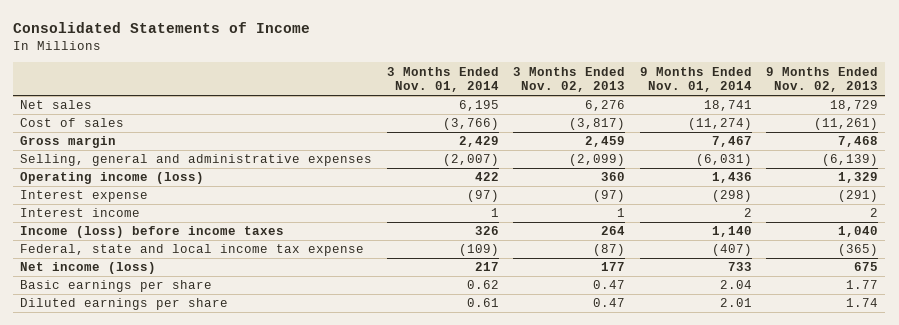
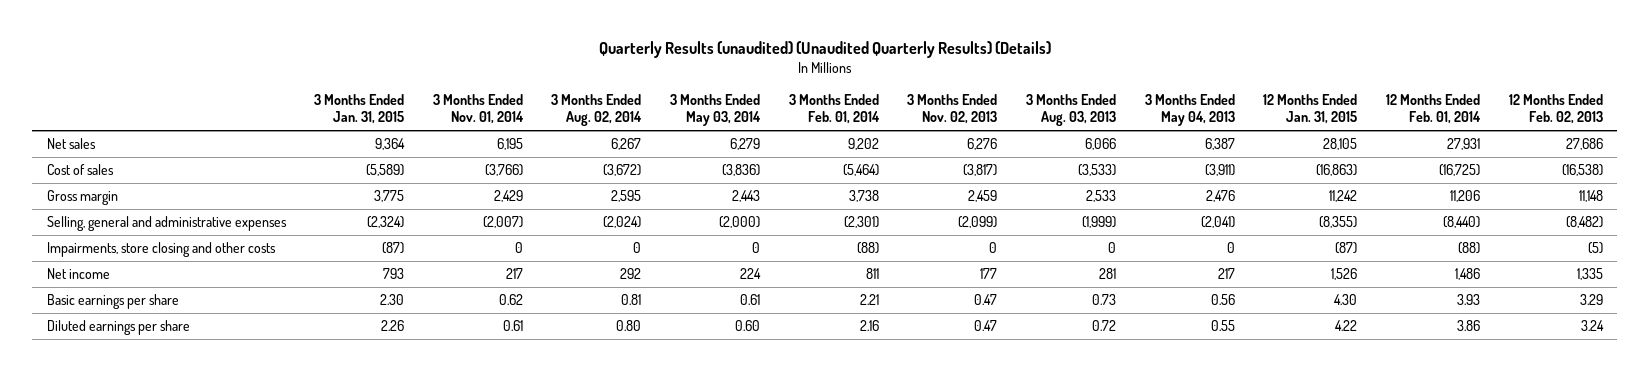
- Consolidated Statements of Income
+ Quarterly Results (unaudited) (Unaudited Quarterly Results) (Details)
- | 3 Months Ended Nov. 01, 2014 | 3 Months Ended Nov. 02, 2013 | 9 Months Ended Nov. 01, 2014 | 9 Months Ended Nov. 02, 2013
+ | 3 Months Ended Jan. 31, 2015 | 3 Months Ended Nov. 01, 2014 | 3 Months Ended Aug. 02, 2014 | 3 Months Ended May 03, 2014 | 3 Months Ended Feb. 01, 2014 | 3 Months Ended Nov. 02, 2013 | 3 Months Ended Aug. 03, 2013 | 3 Months Ended May 04, 2013 | 12 Months Ended Jan. 31, 2015 | 12 Months Ended Feb. 01, 2014 | 12 Months Ended Feb. 02, 2013
- Operating income (loss) | 422 | 360 | 1,436 | 1,329
- Interest expense | (97) | (97) | (298) | (291)
- Interest income | 1 | 1 | 2 | 2
- Income (loss) before income taxes | 326 | 264 | 1,140 | 1,040
- Federal, state and local income tax expense | (109) | (87) | (407) | (365)
- Net income (loss) | 217 | 177 | 733 | 675
+ Impairments, store closing and other costs | (87) | 0 | 0 | 0 | (88) | 0 | 0 | 0 | (87) | (88) | (5)
+ Net income | 793 | 217 | 292 | 224 | 811 | 177 | 281 | 217 | 1,526 | 1,486 | 1,335

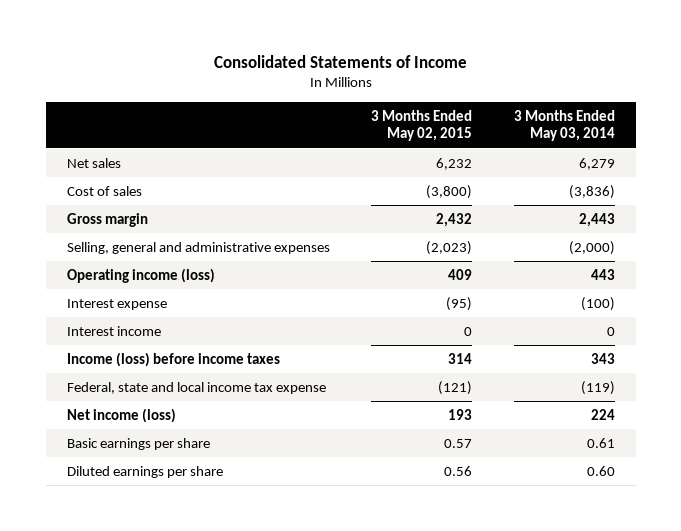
- Quarterly Results (unaudited) (Unaudited Quarterly Results) (Details)
+ Consolidated Statements of Income
- | 3 Months Ended Jan. 31, 2015 | 3 Months Ended Nov. 01, 2014 | 3 Months Ended Aug. 02, 2014 | 3 Months Ended May 03, 2014 | 3 Months Ended Feb. 01, 2014 | 3 Months Ended Nov. 02, 2013 | 3 Months Ended Aug. 03, 2013 | 3 Months Ended May 04, 2013 | 12 Months Ended Jan. 31, 2015 | 12 Months Ended Feb. 01, 2014 | 12 Months Ended Feb. 02, 2013
+ | 3 Months Ended May 02, 2015 | 3 Months Ended May 03, 2014
- Impairments, store closing and other costs | (87) | 0 | 0 | 0 | (88) | 0 | 0 | 0 | (87) | (88) | (5)
- Net income | 793 | 217 | 292 | 224 | 811 | 177 | 281 | 217 | 1,526 | 1,486 | 1,335
+ Operating income (loss) | 409 | 443
+ Interest expense | (95) | (100)
+ Interest income | 0 | 0
+ Income (loss) before income taxes | 314 | 343
+ Federal, state and local income tax expense | (121) | (119)
+ Net income (loss) | 193 | 224

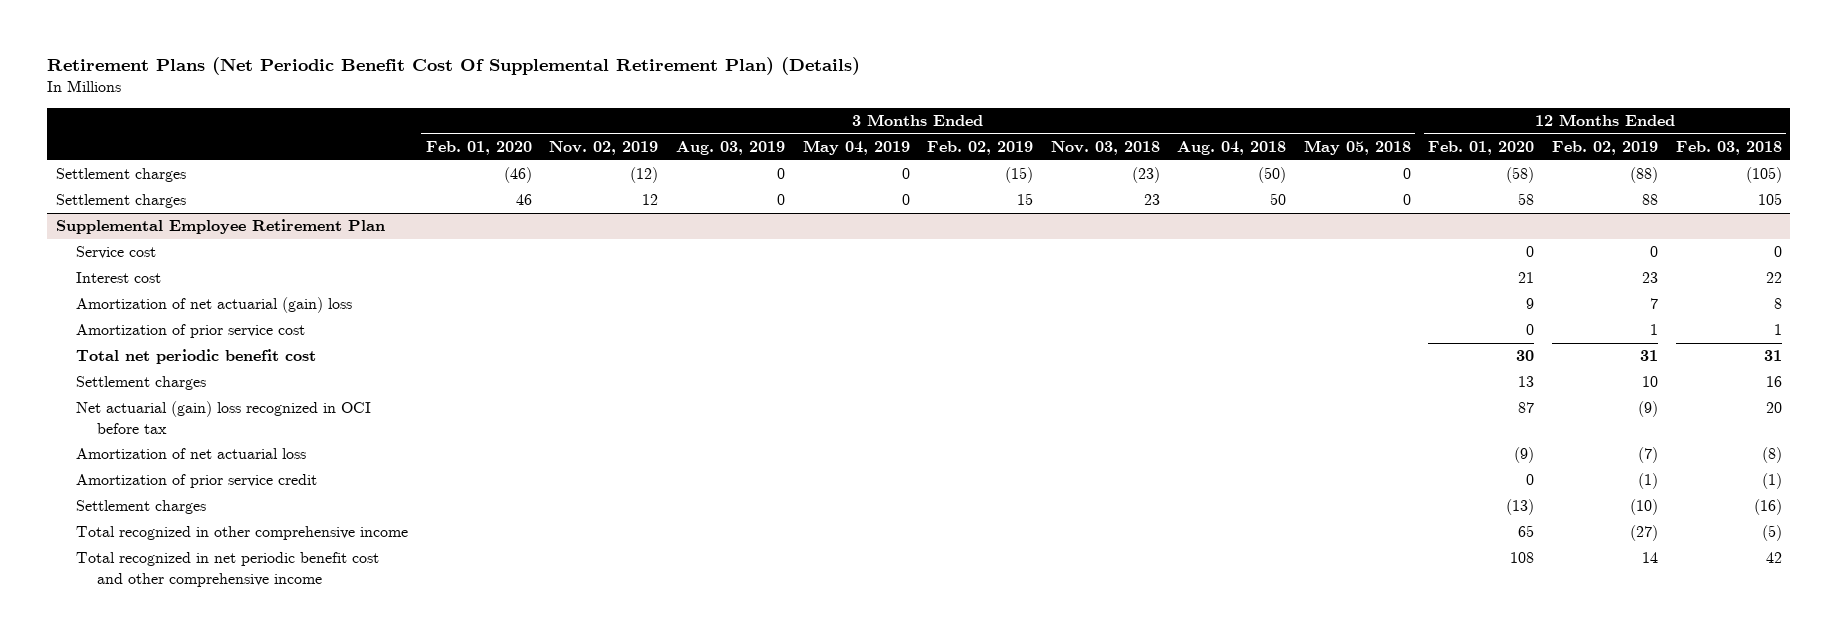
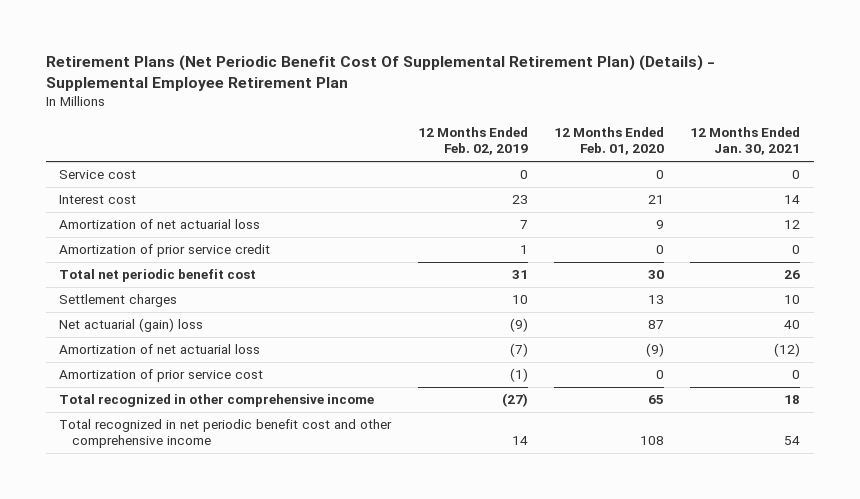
- Retirement Plans (Net Periodic Benefit Cost Of Supplemental Retirement Plan) (Details)
+ Retirement Plans (Net Periodic Benefit Cost Of Supplemental Retirement Plan) (Details) - Supplemental Employee Retirement Plan
- | 3 Months Ended Feb. 01, 2020 | 3 Months Ended Nov. 02, 2019 | 3 Months Ended Aug. 03, 2019 | 3 Months Ended May 04, 2019 | 3 Months Ended Feb. 02, 2019 | 3 Months Ended Nov. 03, 2018 | 3 Months Ended Aug. 04, 2018 | 3 Months Ended May 05, 2018 | 12 Months Ended Feb. 01, 2020 | 12 Months Ended Feb. 02, 2019 | 12 Months Ended Feb. 03, 2018
+ | 12 Months Ended Feb. 02, 2019 | 12 Months Ended Feb. 01, 2020 | 12 Months Ended Jan. 30, 2021
- Settlement charges | (46) | (12) | 0 | 0 | (15) | (23) | (50) | 0 | (58) | (88) | (105)
- Settlement charges | 46 | 12 | 0 | 0 | 15 | 23 | 50 | 0 | 58 | 88 | 105
- Supplemental Employee Retirement Plan
- Amortization of net actuarial (gain) loss | | | | | | | | | 9 | 7 | 8
- Amortization of prior service cost | | | | | | | | | 0 | 1 | 1
+ Amortization of net actuarial loss | 7 | 9 | 12
+ Amortization of prior service credit | 1 | 0 | 0
- Net actuarial (gain) loss recognized in OCI before tax | | | | | | | | | 87 | (9) | 20
+ Net actuarial (gain) loss | (9) | 87 | 40
- Amortization of prior service credit | | | | | | | | | 0 | (1) | (1)
- Settlement charges | | | | | | | | | (13) | (10) | (16)
+ Amortization of prior service cost | (1) | 0 | 0

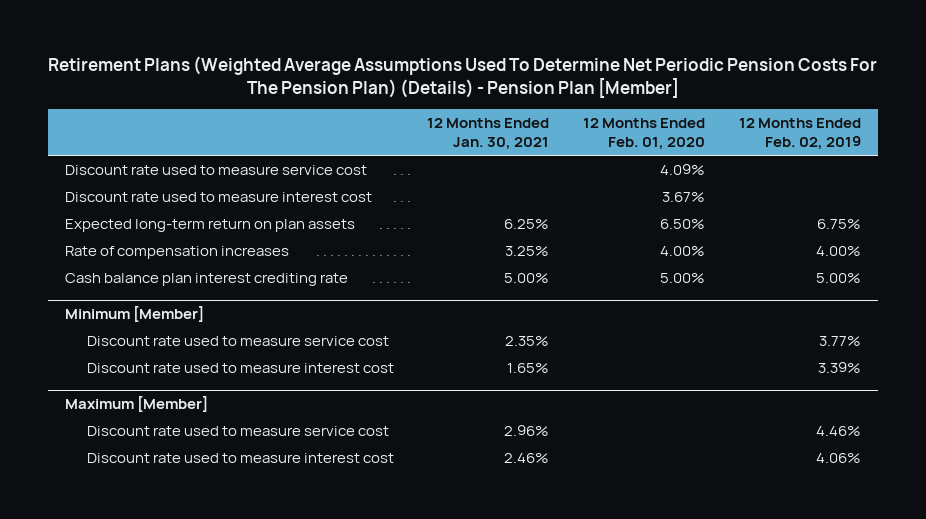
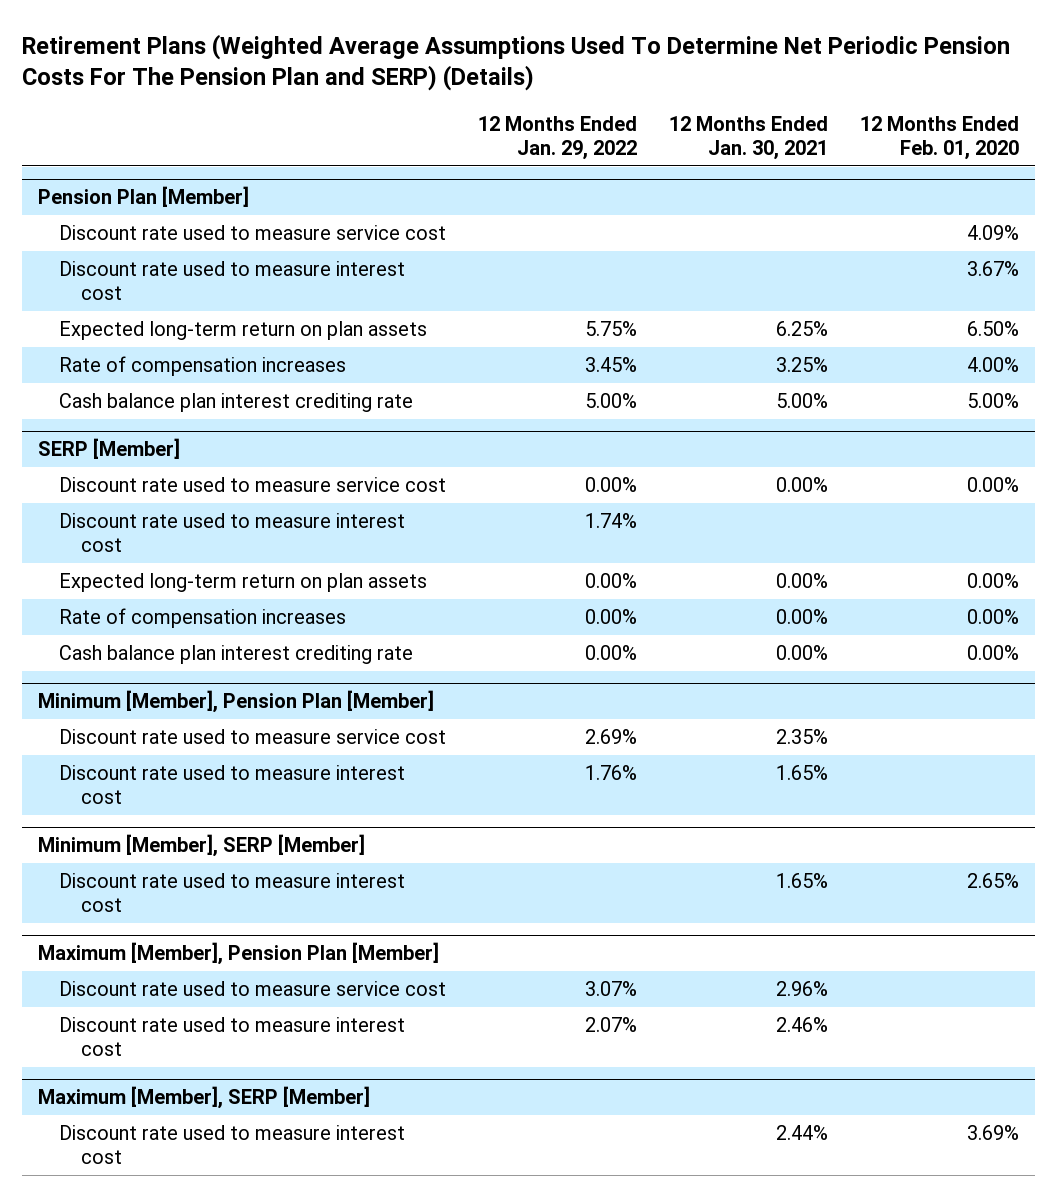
- Retirement Plans (Weighted Average Assumptions Used To Determine Net Periodic Pension Costs For The Pension Plan) (Details) - Pension Plan [Member]
+ Retirement Plans (Weighted Average Assumptions Used To Determine Net Periodic Pension Costs For The Pension Plan and SERP) (Details)
- | 12 Months Ended Jan. 30, 2021 | 12 Months Ended Feb. 01, 2020 | 12 Months Ended Feb. 02, 2019
+ | 12 Months Ended Jan. 29, 2022 | 12 Months Ended Jan. 30, 2021 | 12 Months Ended Feb. 01, 2020
+ Pension Plan [Member]
- Minimum [Member]
+ SERP [Member]
+ Discount rate used to measure service cost | 0.00% | 0.00% | 0.00%
+ Discount rate used to measure interest cost | 1.74% | |
+ Expected long-term return on plan assets | 0.00% | 0.00% | 0.00%
+ Rate of compensation increases | 0.00% | 0.00% | 0.00%
+ Cash balance plan interest crediting rate | 0.00% | 0.00% | 0.00%
+ Minimum [Member], Pension Plan [Member]
- Maximum [Member]
+ Minimum [Member], SERP [Member]
+ Discount rate used to measure interest cost | | 1.65% | 2.65%
+ Maximum [Member], Pension Plan [Member]
+ Maximum [Member], SERP [Member]
+ Discount rate used to measure interest cost | | 2.44% | 3.69%

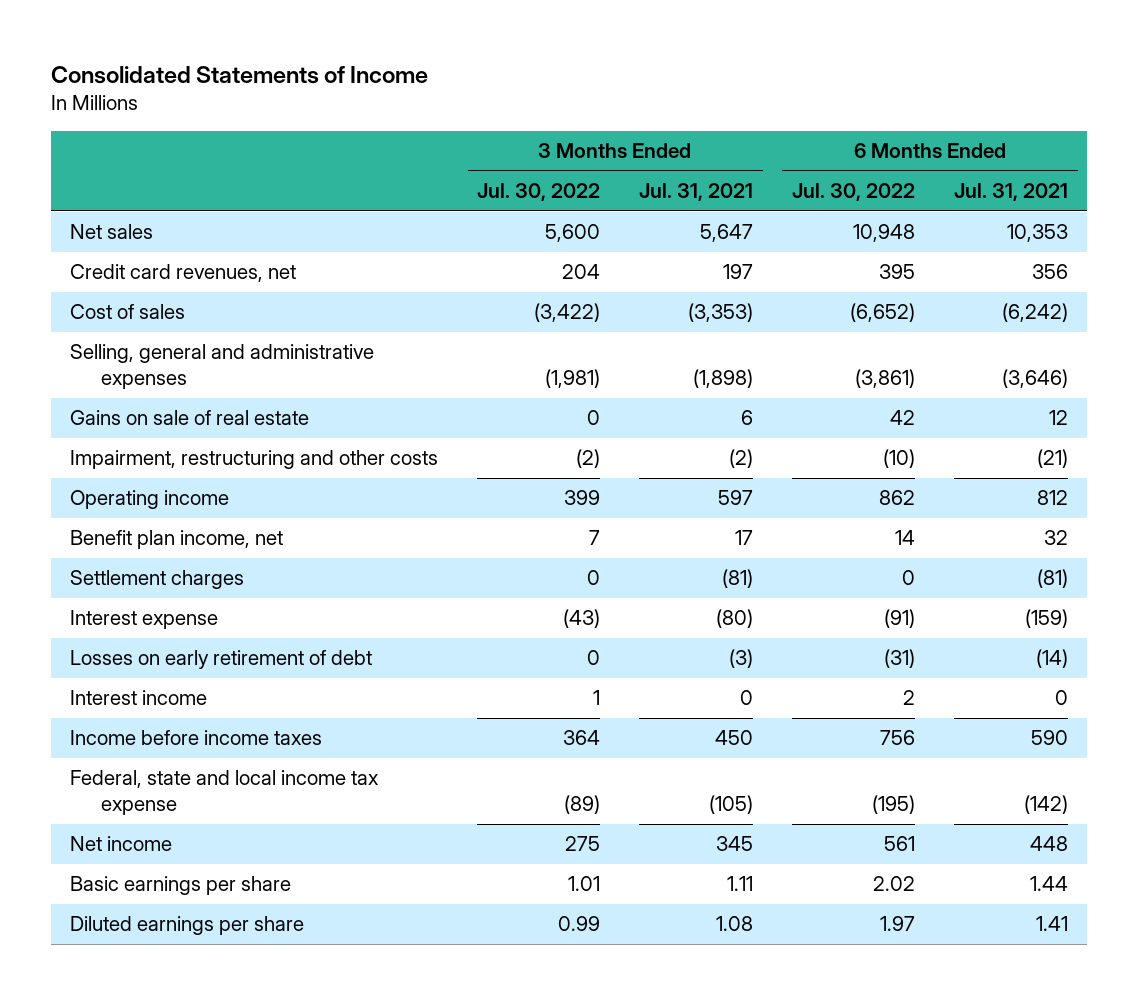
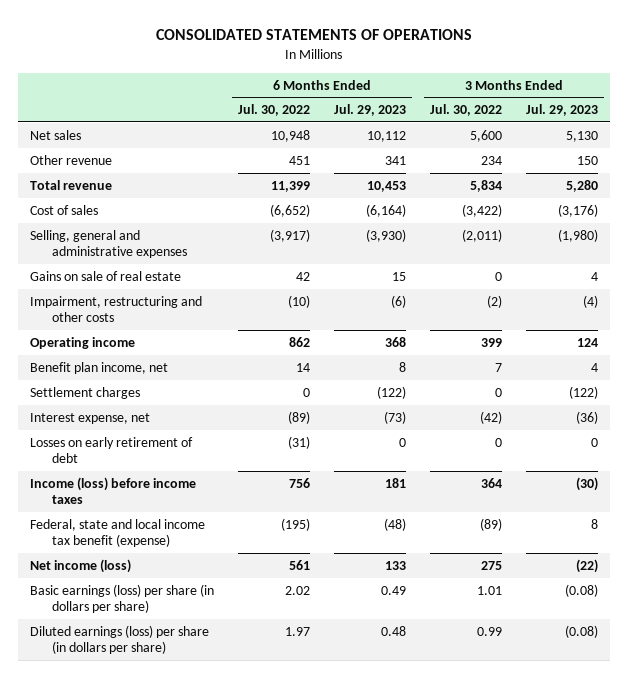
- Consolidated Statements of Income
+ CONSOLIDATED STATEMENTS OF OPERATIONS
- | 3 Months Ended Jul. 30, 2022 | 3 Months Ended Jul. 31, 2021 | 6 Months Ended Jul. 30, 2022 | 6 Months Ended Jul. 31, 2021
+ | 6 Months Ended Jul. 30, 2022 | 6 Months Ended Jul. 29, 2023 | 3 Months Ended Jul. 30, 2022 | 3 Months Ended Jul. 29, 2023
- Credit card revenues, net | 204 | 197 | 395 | 356
+ Other revenue | 451 | 341 | 234 | 150
+ Total revenue | 11,399 | 10,453 | 5,834 | 5,280
- Selling, general and administrative expenses | (1,981) | (1,898) | (3,861) | (3,646)
+ Selling, general and administrative expenses | (3,917) | (3,930) | (2,011) | (1,980)
- Interest expense | (43) | (80) | (91) | (159)
+ Interest expense, net | (89) | (73) | (42) | (36)
- Interest income | 1 | 0 | 2 | 0
- Income before income taxes | 364 | 450 | 756 | 590
- Federal, state and local income tax expense | (89) | (105) | (195) | (142)
- Net income | 275 | 345 | 561 | 448
- Basic earnings per share | 1.01 | 1.11 | 2.02 | 1.44
- Diluted earnings per share | 0.99 | 1.08 | 1.97 | 1.41
+ Income (loss) before income taxes | 756 | 181 | 364 | (30)
+ Federal, state and local income tax benefit (expense) | (195) | (48) | (89) | 8
+ Net income (loss) | 561 | 133 | 275 | (22)
+ Basic earnings (loss) per share (in dollars per share) | 2.02 | 0.49 | 1.01 | (0.08)
+ Diluted earnings (loss) per share (in dollars per share) | 1.97 | 0.48 | 0.99 | (0.08)

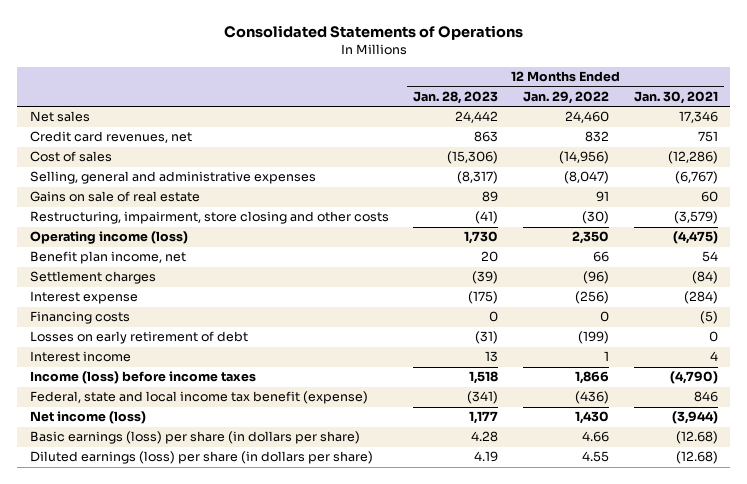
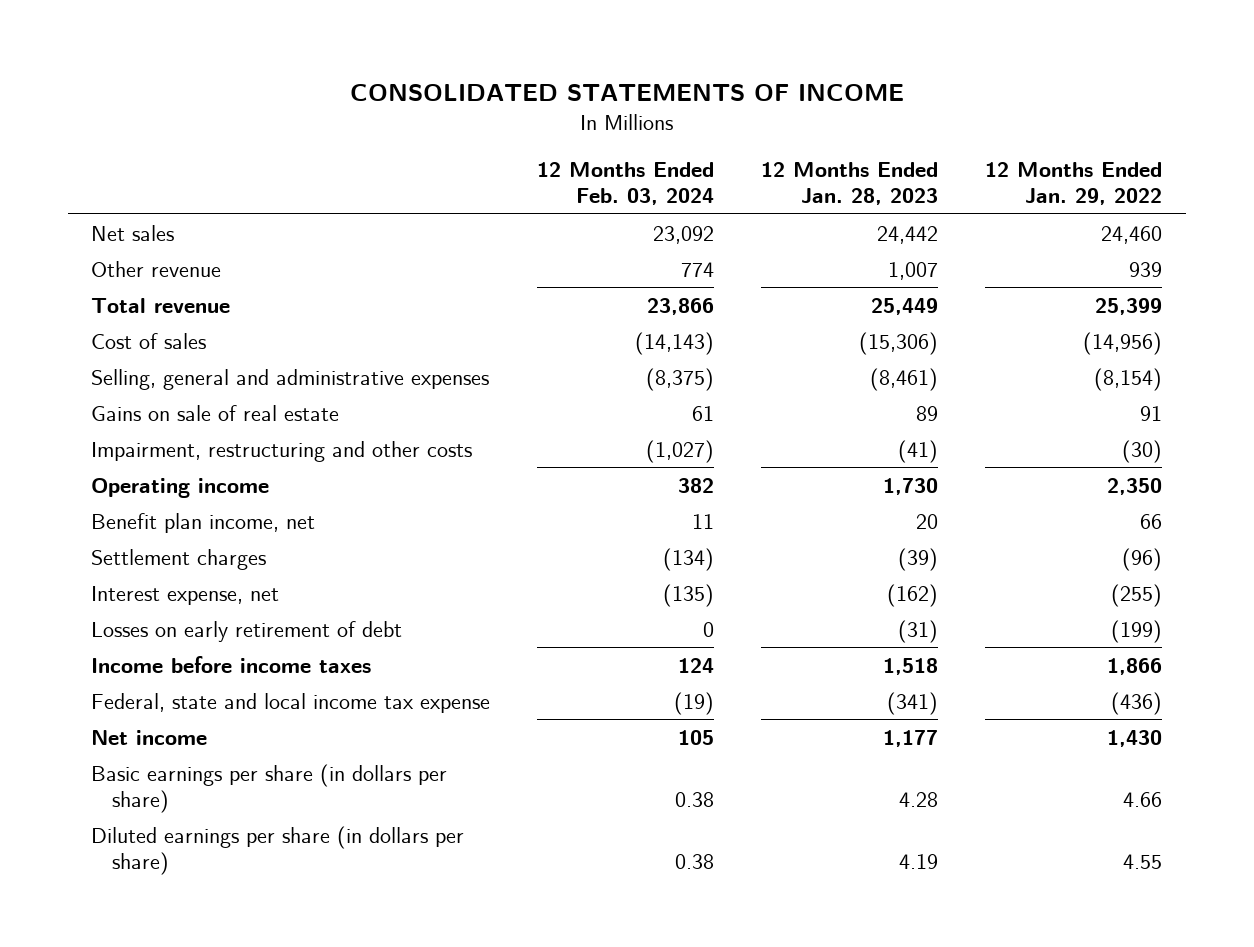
- Consolidated Statements of Operations
+ CONSOLIDATED STATEMENTS OF INCOME
- | 12 Months Ended Jan. 28, 2023 | 12 Months Ended Jan. 29, 2022 | 12 Months Ended Jan. 30, 2021
+ | 12 Months Ended Feb. 03, 2024 | 12 Months Ended Jan. 28, 2023 | 12 Months Ended Jan. 29, 2022
- Credit card revenues, net | 863 | 832 | 751
+ Other revenue | 774 | 1,007 | 939
+ Total revenue | 23,866 | 25,449 | 25,399
- Selling, general and administrative expenses | (8,317) | (8,047) | (6,767)
+ Selling, general and administrative expenses | (8,375) | (8,461) | (8,154)
- Restructuring, impairment, store closing and other costs | (41) | (30) | (3,579)
- Operating income (loss) | 1,730 | 2,350 | (4,475)
+ Impairment, restructuring and other costs | (1,027) | (41) | (30)
+ Operating income | 382 | 1,730 | 2,350
- Interest expense | (175) | (256) | (284)
- Financing costs | 0 | 0 | (5)
+ Interest expense, net | (135) | (162) | (255)
- Interest income | 13 | 1 | 4
- Income (loss) before income taxes | 1,518 | 1,866 | (4,790)
- Federal, state and local income tax benefit (expense) | (341) | (436) | 846
- Net income (loss) | 1,177 | 1,430 | (3,944)
- Basic earnings (loss) per share (in dollars per share) | 4.28 | 4.66 | (12.68)
- Diluted earnings (loss) per share (in dollars per share) | 4.19 | 4.55 | (12.68)
+ Income before income taxes | 124 | 1,518 | 1,866
+ Federal, state and local income tax expense | (19) | (341) | (436)
+ Net income | 105 | 1,177 | 1,430
+ Basic earnings per share (in dollars per share) | 0.38 | 4.28 | 4.66
+ Diluted earnings per share (in dollars per share) | 0.38 | 4.19 | 4.55

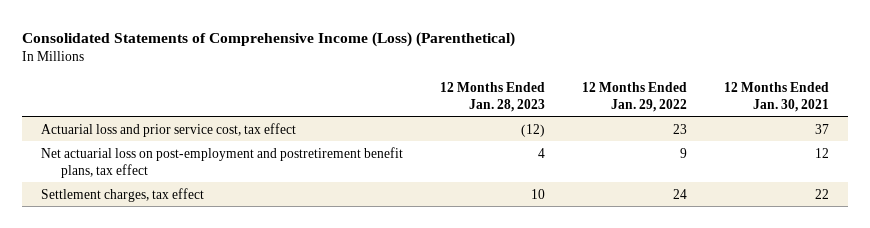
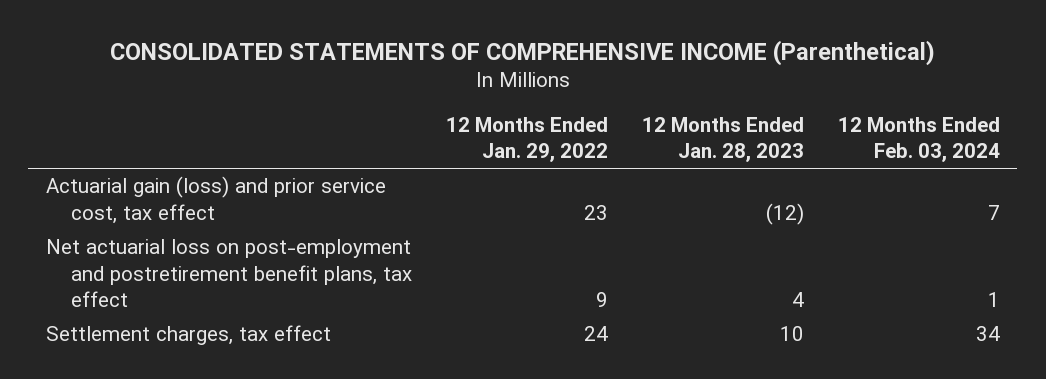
- Consolidated Statements of Comprehensive Income (Loss) (Parenthetical)
+ CONSOLIDATED STATEMENTS OF COMPREHENSIVE INCOME (Parenthetical)
- | 12 Months Ended Jan. 28, 2023 | 12 Months Ended Jan. 29, 2022 | 12 Months Ended Jan. 30, 2021
+ | 12 Months Ended Jan. 29, 2022 | 12 Months Ended Jan. 28, 2023 | 12 Months Ended Feb. 03, 2024
- Actuarial loss and prior service cost, tax effect | (12) | 23 | 37
+ Actuarial gain (loss) and prior service cost, tax effect | 23 | (12) | 7

